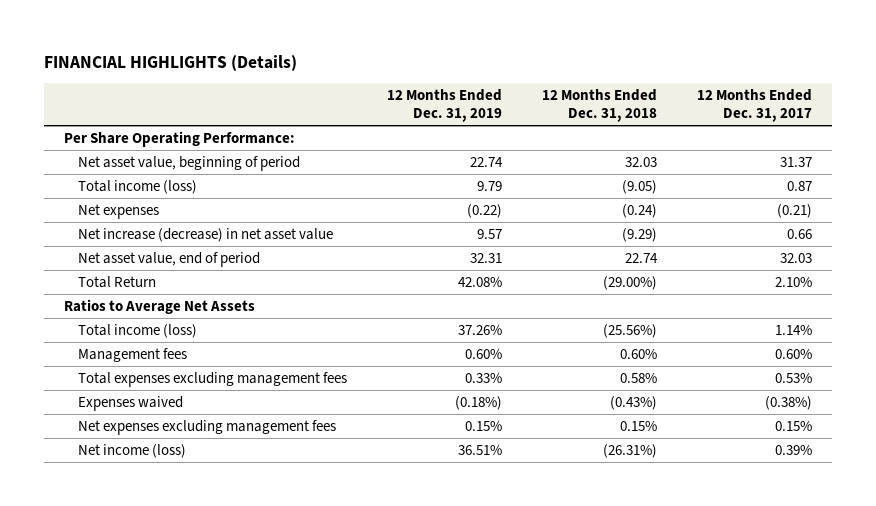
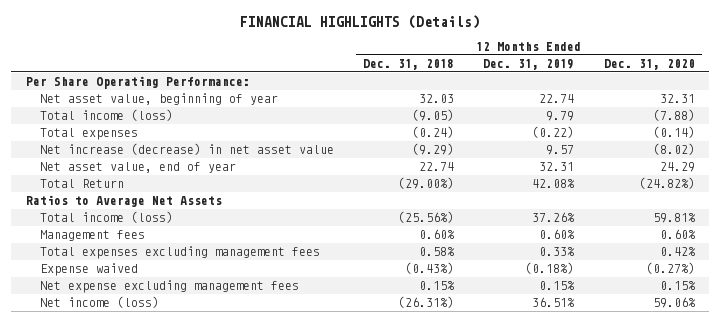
- | 12 Months Ended Dec. 31, 2019 | 12 Months Ended Dec. 31, 2018 | 12 Months Ended Dec. 31, 2017
+ | 12 Months Ended Dec. 31, 2018 | 12 Months Ended Dec. 31, 2019 | 12 Months Ended Dec. 31, 2020
- Net asset value, beginning of period | 22.74 | 32.03 | 31.37
+ Net asset value, beginning of year | 32.03 | 22.74 | 32.31
- Net expenses | (0.22) | (0.24) | (0.21)
+ Total expenses | (0.24) | (0.22) | (0.14)
- Net asset value, end of period | 32.31 | 22.74 | 32.03
+ Net asset value, end of year | 22.74 | 32.31 | 24.29
- Expenses waived | (0.18%) | (0.43%) | (0.38%)
- Net expenses excluding management fees | 0.15% | 0.15% | 0.15%
+ Expense waived | (0.43%) | (0.18%) | (0.27%)
+ Net expense excluding management fees | 0.15% | 0.15% | 0.15%

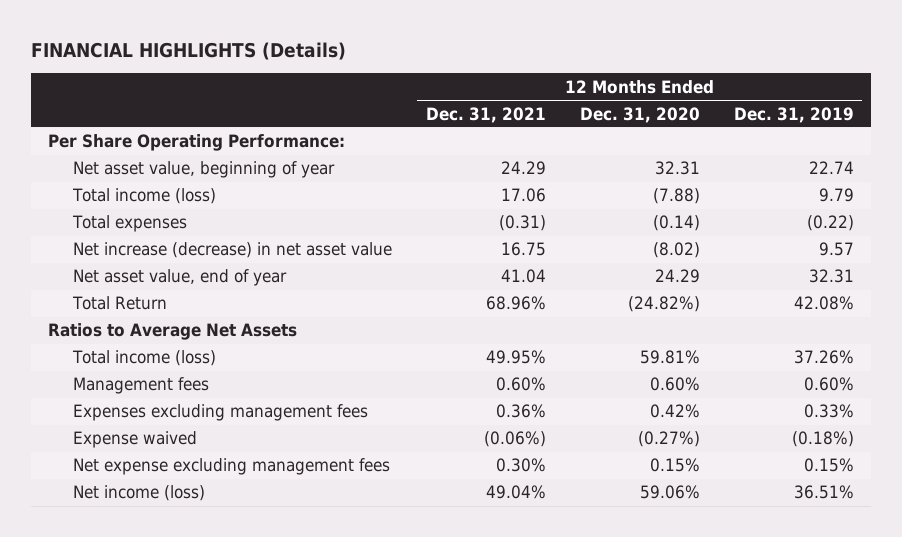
- | 12 Months Ended Dec. 31, 2018 | 12 Months Ended Dec. 31, 2019 | 12 Months Ended Dec. 31, 2020
+ | 12 Months Ended Dec. 31, 2021 | 12 Months Ended Dec. 31, 2020 | 12 Months Ended Dec. 31, 2019
- Total expenses excluding management fees | 0.58% | 0.33% | 0.42%
+ Expenses excluding management fees | 0.36% | 0.42% | 0.33%

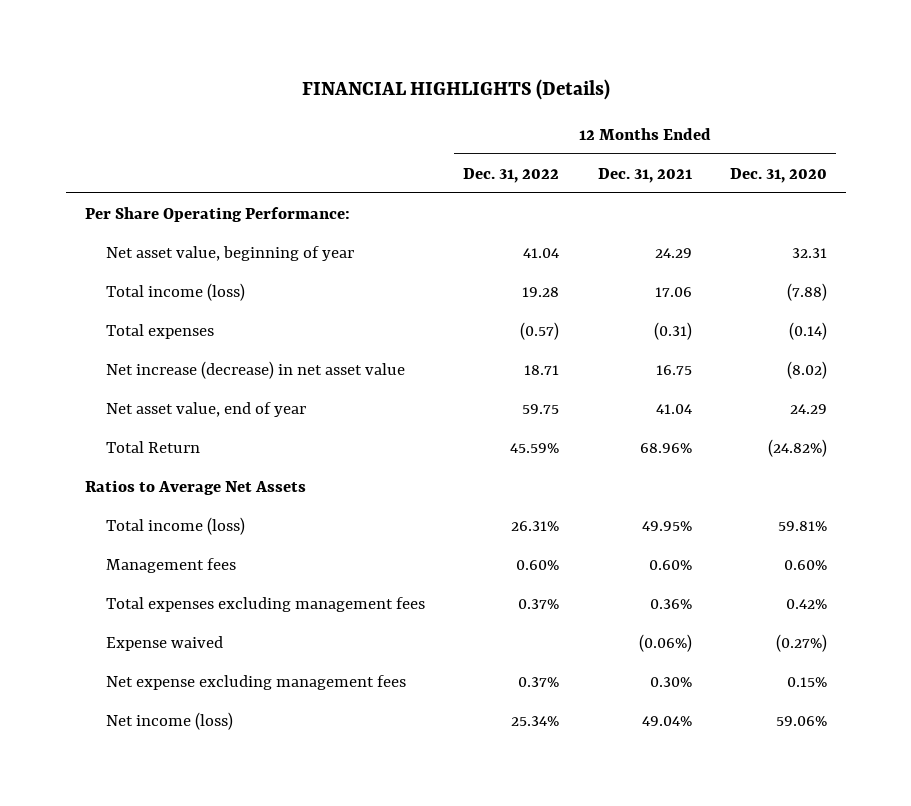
- | 12 Months Ended Dec. 31, 2021 | 12 Months Ended Dec. 31, 2020 | 12 Months Ended Dec. 31, 2019
+ | 12 Months Ended Dec. 31, 2022 | 12 Months Ended Dec. 31, 2021 | 12 Months Ended Dec. 31, 2020
- Expenses excluding management fees | 0.36% | 0.42% | 0.33%
+ Total expenses excluding management fees | 0.37% | 0.36% | 0.42%

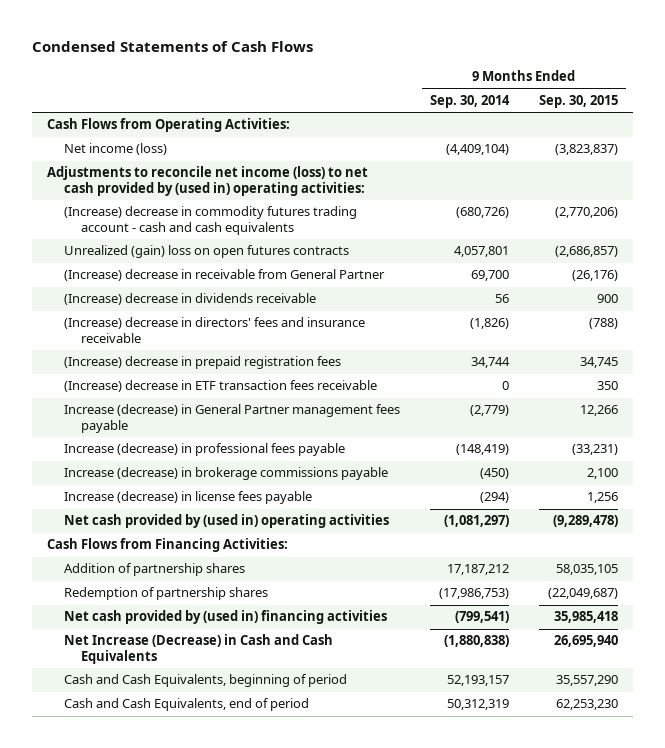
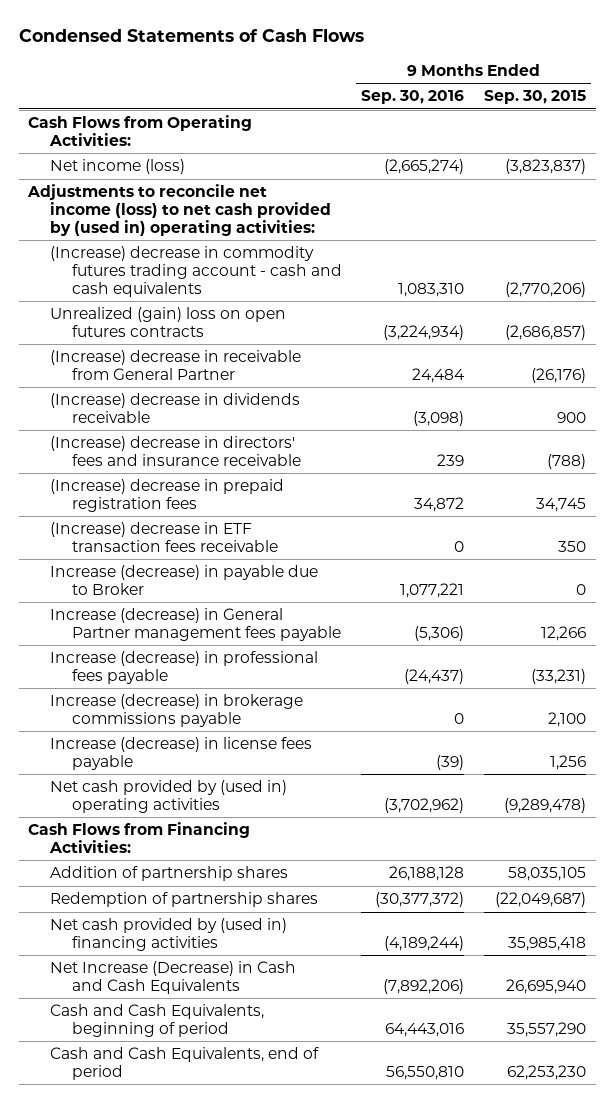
- | 9 Months Ended Sep. 30, 2014 | 9 Months Ended Sep. 30, 2015
+ | 9 Months Ended Sep. 30, 2016 | 9 Months Ended Sep. 30, 2015
+ Increase (decrease) in payable due to Broker | 1,077,221 | 0

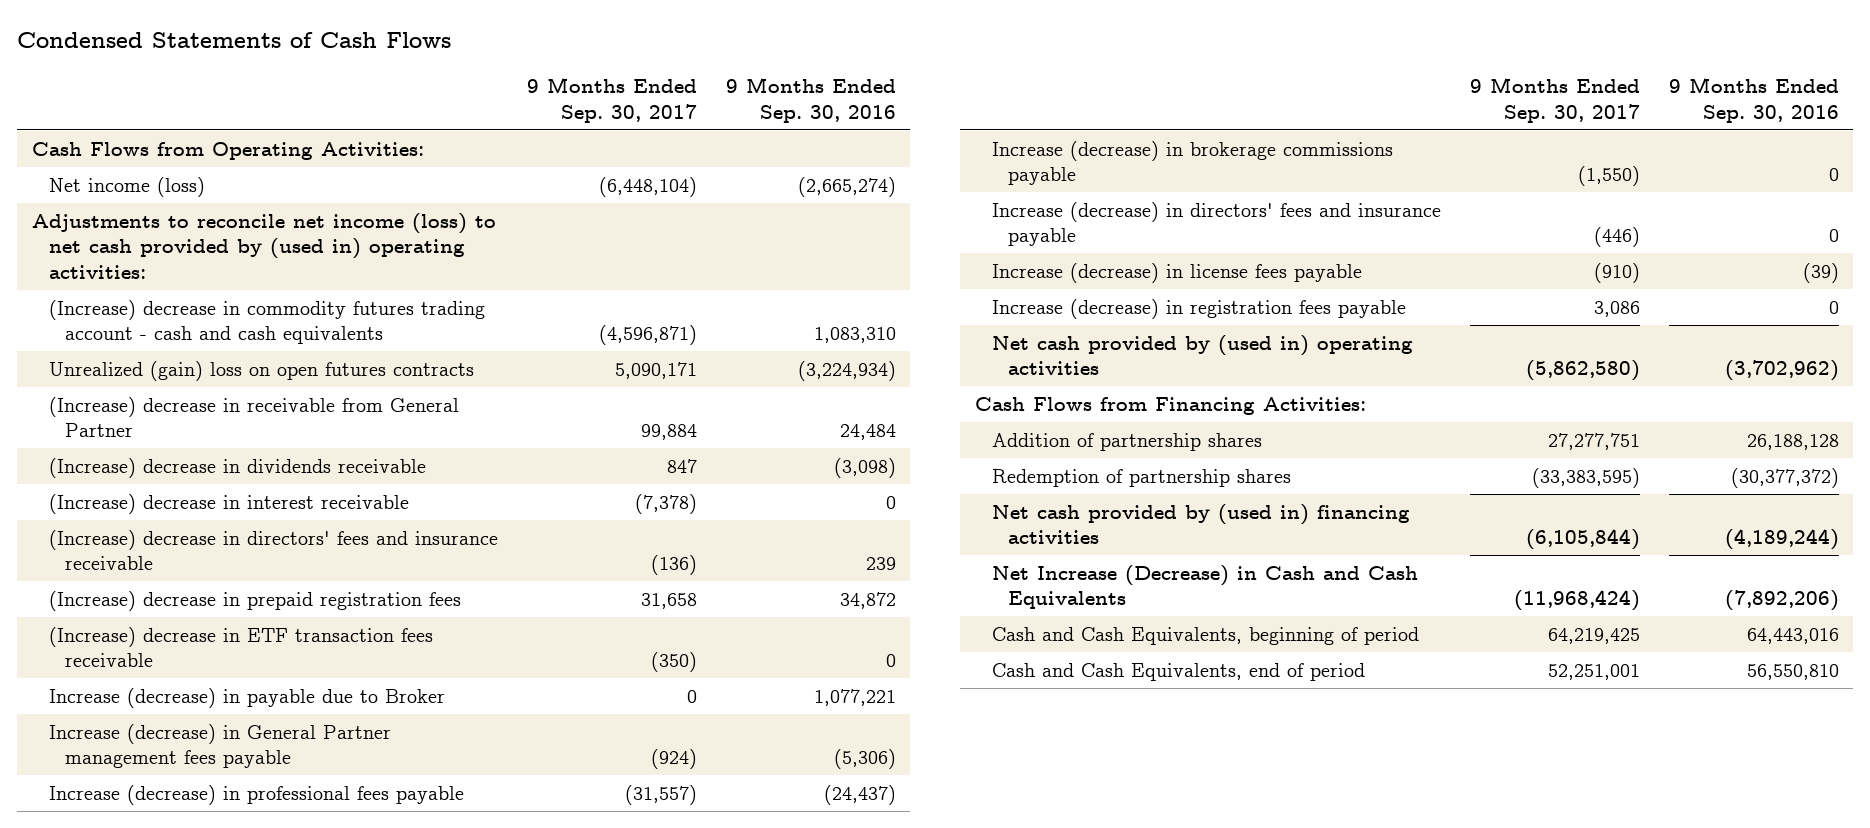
- | 9 Months Ended Sep. 30, 2016 | 9 Months Ended Sep. 30, 2015
+ | 9 Months Ended Sep. 30, 2017 | 9 Months Ended Sep. 30, 2016
+ (Increase) decrease in interest receivable | (7,378) | 0
+ Increase (decrease) in directors' fees and insurance payable | (446) | 0
+ Increase (decrease) in registration fees payable | 3,086 | 0

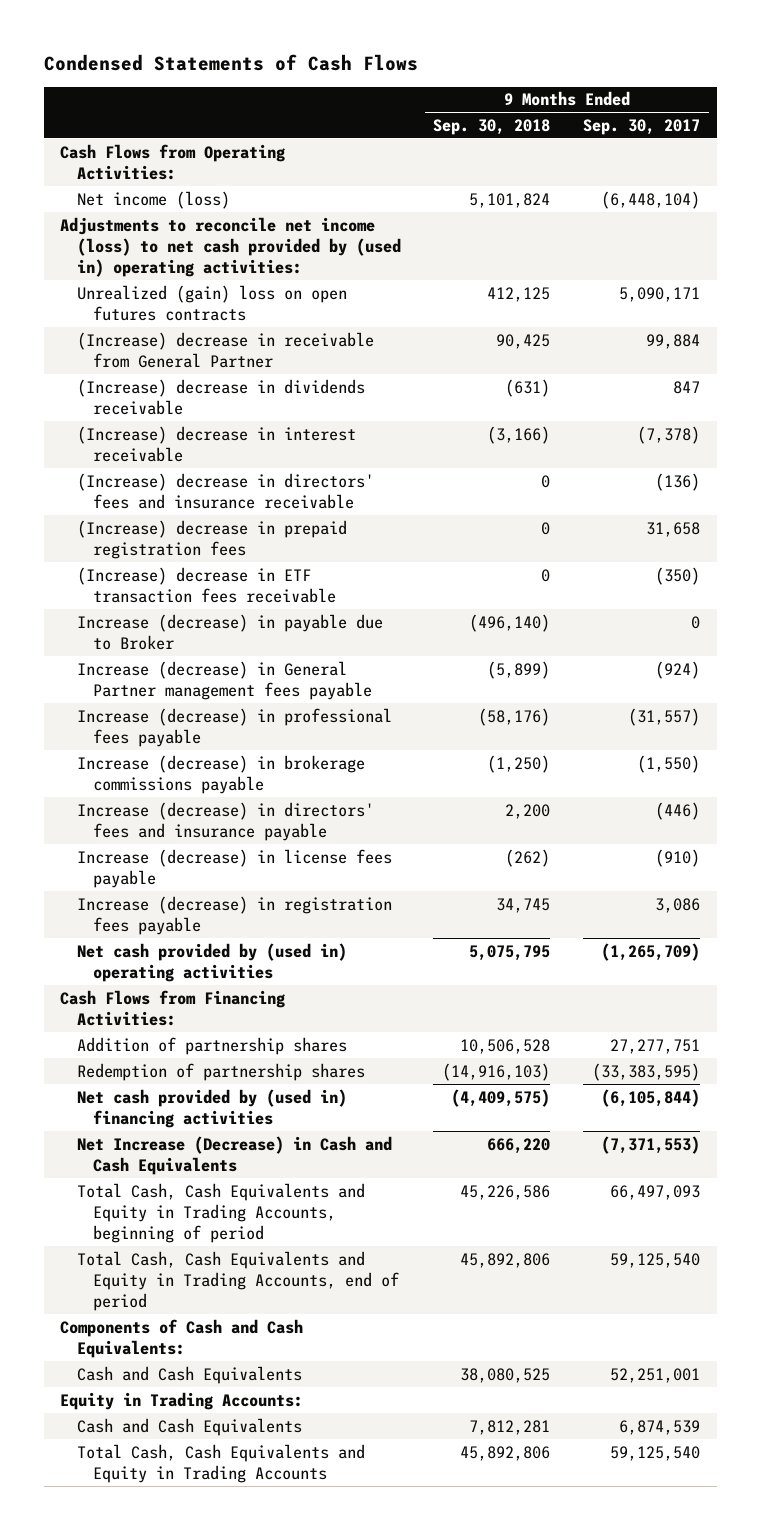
- | 9 Months Ended Sep. 30, 2017 | 9 Months Ended Sep. 30, 2016
+ | 9 Months Ended Sep. 30, 2018 | 9 Months Ended Sep. 30, 2017
- (Increase) decrease in commodity futures trading account - cash and cash equivalents | (4,596,871) | 1,083,310
- Net cash provided by (used in) operating activities | (5,862,580) | (3,702,962)
+ Net cash provided by (used in) operating activities | 5,075,795 | (1,265,709)
- Net Increase (Decrease) in Cash and Cash Equivalents | (11,968,424) | (7,892,206)
- Cash and Cash Equivalents, beginning of period | 64,219,425 | 64,443,016
- Cash and Cash Equivalents, end of period | 52,251,001 | 56,550,810
+ Net Increase (Decrease) in Cash and Cash Equivalents | 666,220 | (7,371,553)
+ Total Cash, Cash Equivalents and Equity in Trading Accounts, beginning of period | 45,226,586 | 66,497,093
+ Total Cash, Cash Equivalents and Equity in Trading Accounts, end of period | 45,892,806 | 59,125,540
+ Components of Cash and Cash Equivalents:
+ Cash and Cash Equivalents | 38,080,525 | 52,251,001
+ Equity in Trading Accounts:
+ Cash and Cash Equivalents | 7,812,281 | 6,874,539
+ Total Cash, Cash Equivalents and Equity in Trading Accounts | 45,892,806 | 59,125,540

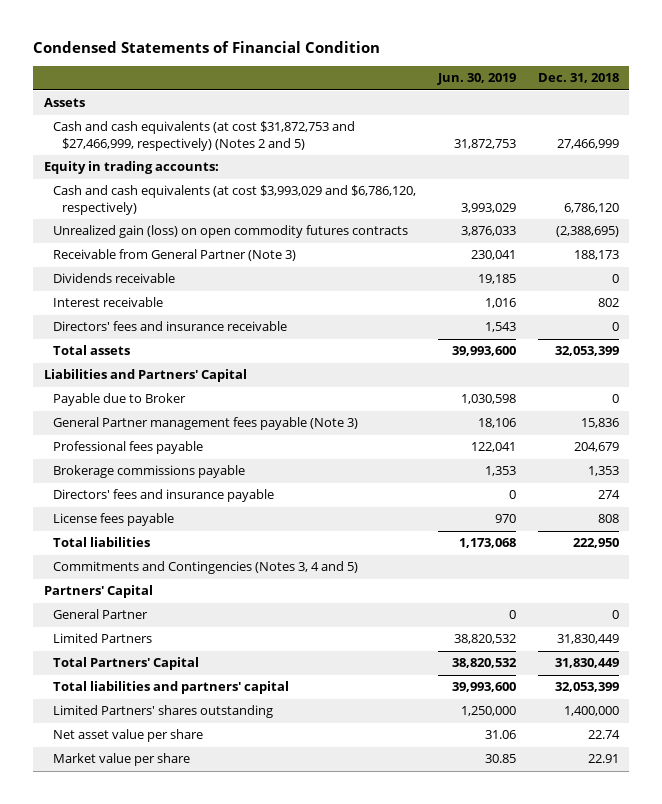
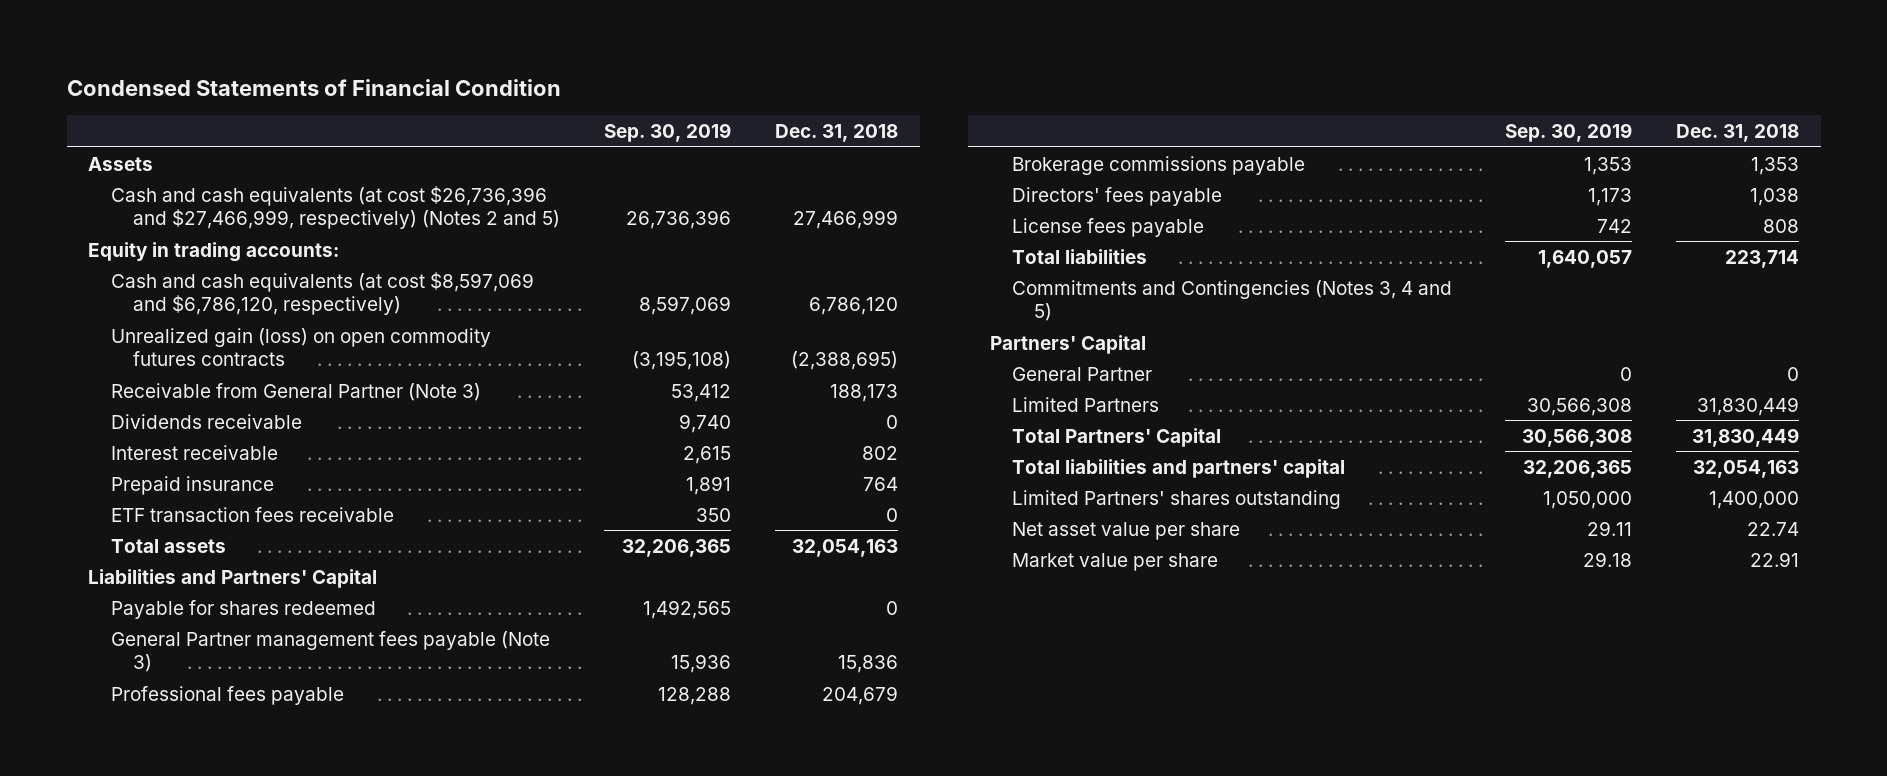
- | Jun. 30, 2019 | Dec. 31, 2018
+ | Sep. 30, 2019 | Dec. 31, 2018
- Cash and cash equivalents (at cost $31,872,753 and $27,466,999, respectively) (Notes 2 and 5) | 31,872,753 | 27,466,999
+ Cash and cash equivalents (at cost $26,736,396 and $27,466,999, respectively) (Notes 2 and 5) | 26,736,396 | 27,466,999
- Cash and cash equivalents (at cost $3,993,029 and $6,786,120, respectively) | 3,993,029 | 6,786,120
+ Cash and cash equivalents (at cost $8,597,069 and $6,786,120, respectively) | 8,597,069 | 6,786,120
- Directors' fees and insurance receivable | 1,543 | 0
- Total assets | 39,993,600 | 32,053,399
+ Prepaid insurance | 1,891 | 764
+ ETF transaction fees receivable | 350 | 0
+ Total assets | 32,206,365 | 32,054,163
- Payable due to Broker | 1,030,598 | 0
+ Payable for shares redeemed | 1,492,565 | 0
- Directors' fees and insurance payable | 0 | 274
+ Directors' fees payable | 1,173 | 1,038
- Total liabilities | 1,173,068 | 222,950
+ Total liabilities | 1,640,057 | 223,714
- Total liabilities and partners' capital | 39,993,600 | 32,053,399
+ Total liabilities and partners' capital | 32,206,365 | 32,054,163

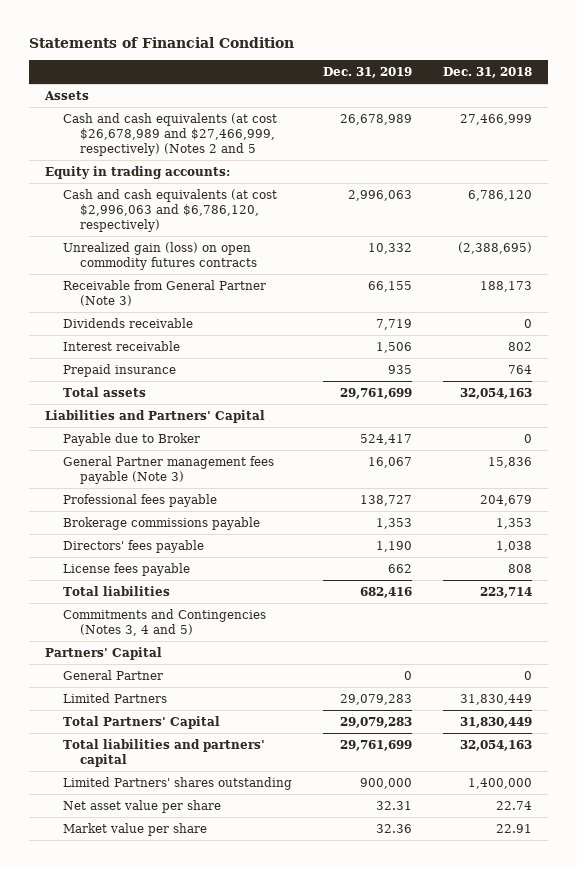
- Condensed Statements of Financial Condition
+ Statements of Financial Condition
- | Sep. 30, 2019 | Dec. 31, 2018
+ | Dec. 31, 2019 | Dec. 31, 2018
- Cash and cash equivalents (at cost $26,736,396 and $27,466,999, respectively) (Notes 2 and 5) | 26,736,396 | 27,466,999
+ Cash and cash equivalents (at cost $26,678,989 and $27,466,999, respectively) (Notes 2 and 5 | 26,678,989 | 27,466,999
- Cash and cash equivalents (at cost $8,597,069 and $6,786,120, respectively) | 8,597,069 | 6,786,120
+ Cash and cash equivalents (at cost $2,996,063 and $6,786,120, respectively) | 2,996,063 | 6,786,120
- ETF transaction fees receivable | 350 | 0
- Payable for shares redeemed | 1,492,565 | 0
+ Payable due to Broker | 524,417 | 0

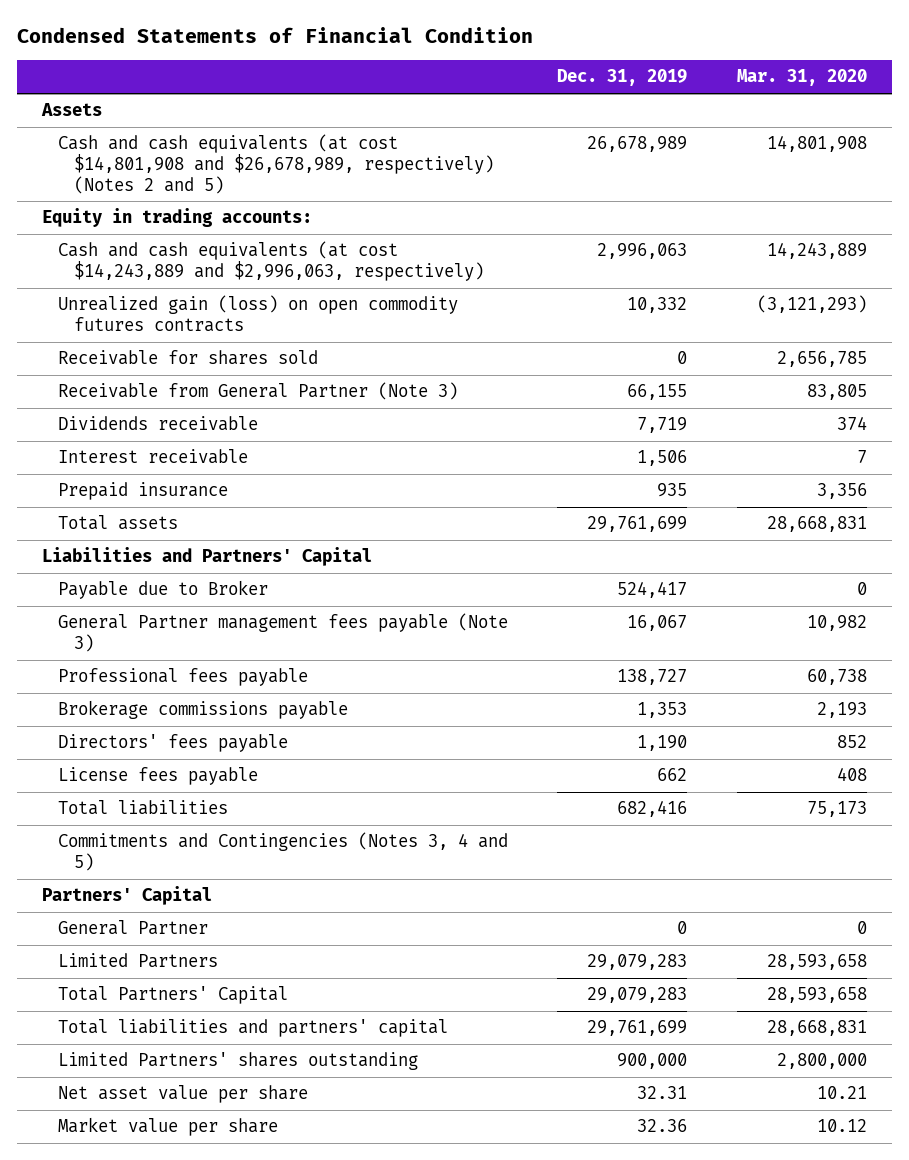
- Statements of Financial Condition
+ Condensed Statements of Financial Condition
- | Dec. 31, 2019 | Dec. 31, 2018
+ | Dec. 31, 2019 | Mar. 31, 2020
- Cash and cash equivalents (at cost $26,678,989 and $27,466,999, respectively) (Notes 2 and 5 | 26,678,989 | 27,466,999
+ Cash and cash equivalents (at cost $14,801,908 and $26,678,989, respectively) (Notes 2 and 5) | 26,678,989 | 14,801,908
- Cash and cash equivalents (at cost $2,996,063 and $6,786,120, respectively) | 2,996,063 | 6,786,120
+ Cash and cash equivalents (at cost $14,243,889 and $2,996,063, respectively) | 2,996,063 | 14,243,889
+ Receivable for shares sold | 0 | 2,656,785

